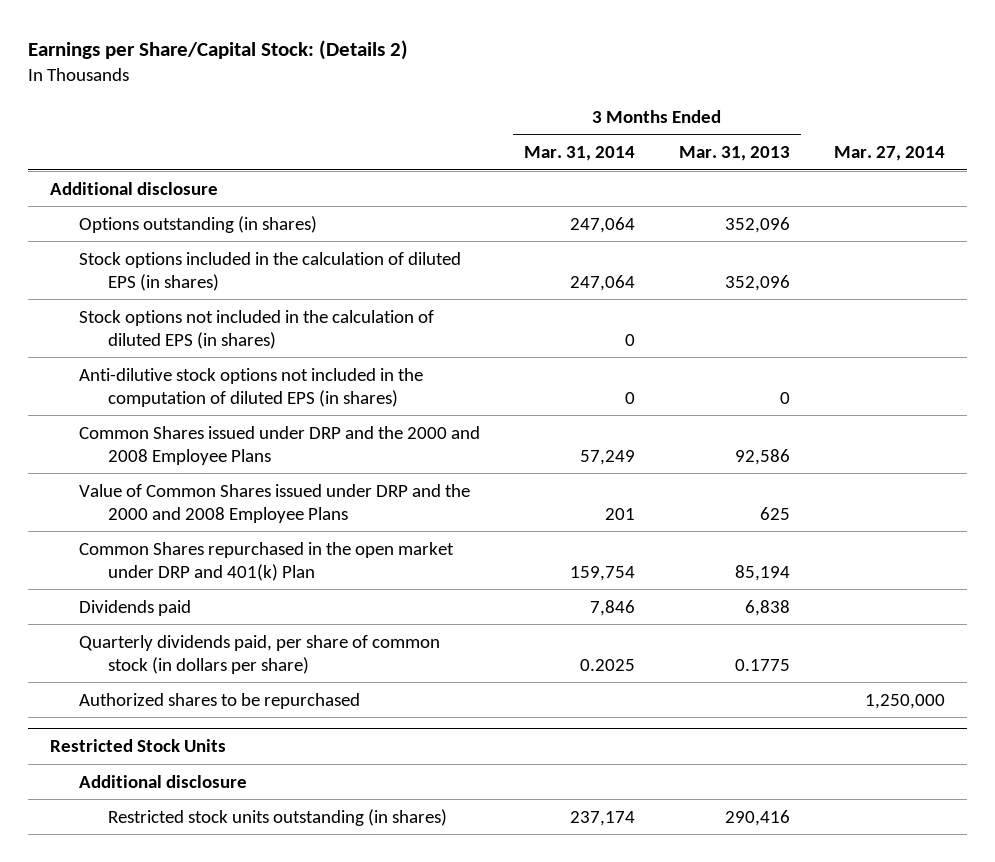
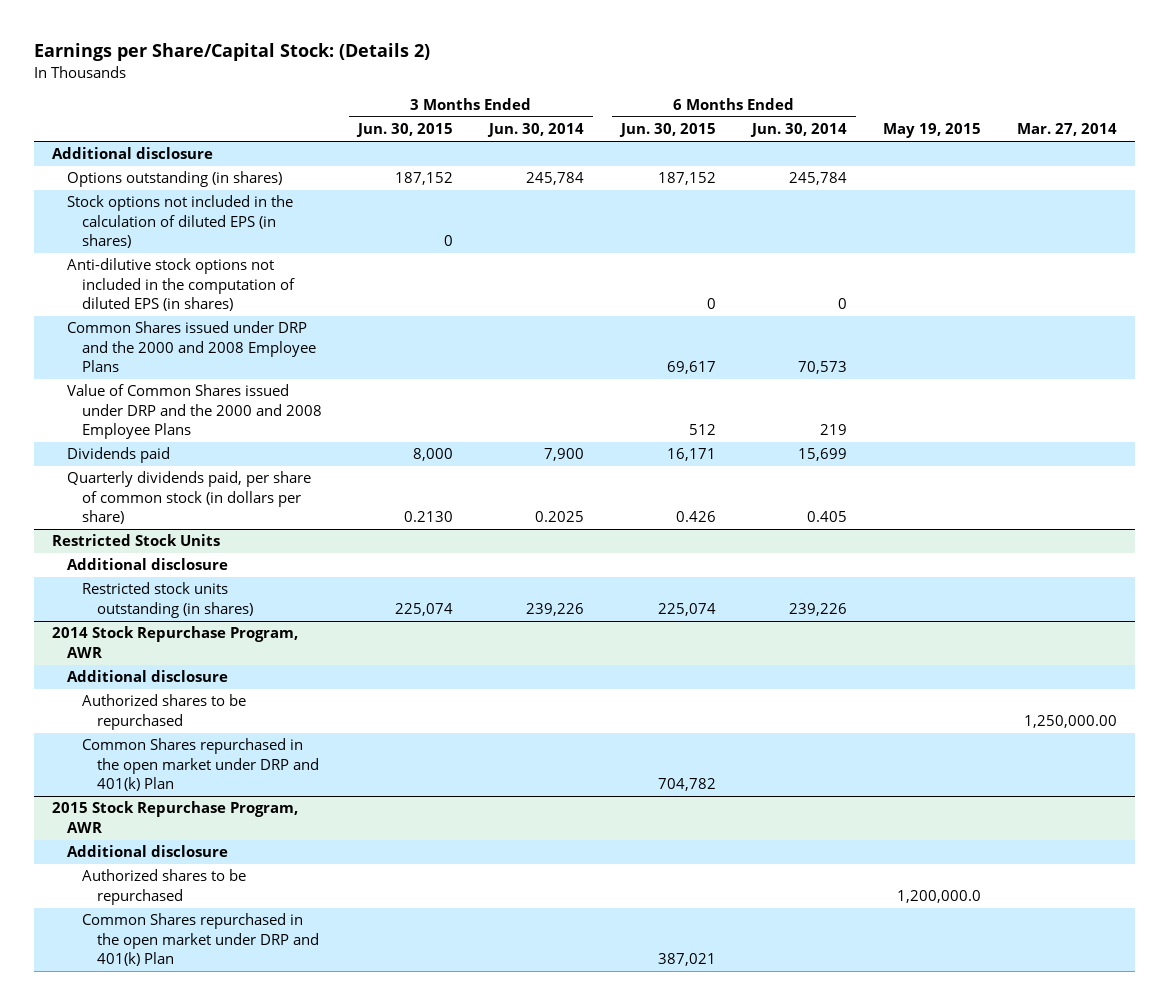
- | 3 Months Ended Mar. 31, 2014 | 3 Months Ended Mar. 31, 2013 | Mar. 27, 2014
+ | 3 Months Ended Jun. 30, 2015 | 3 Months Ended Jun. 30, 2014 | 6 Months Ended Jun. 30, 2015 | 6 Months Ended Jun. 30, 2014 | May 19, 2015 | Mar. 27, 2014
- Stock options included in the calculation of diluted EPS (in shares) | 247,064 | 352,096 |
- Common Shares repurchased in the open market under DRP and 401(k) Plan | 159,754 | 85,194 |
- Authorized shares to be repurchased | | | 1,250,000
+ 2014 Stock Repurchase Program, AWR
+ Additional disclosure
+ Authorized shares to be repurchased | | | | | | 1,250,000.00
+ Common Shares repurchased in the open market under DRP and 401(k) Plan | | | 704,782 | | |
+ 2015 Stock Repurchase Program, AWR
+ Additional disclosure
+ Authorized shares to be repurchased | | | | | 1,200,000.0 |
+ Common Shares repurchased in the open market under DRP and 401(k) Plan | | | 387,021 | | |

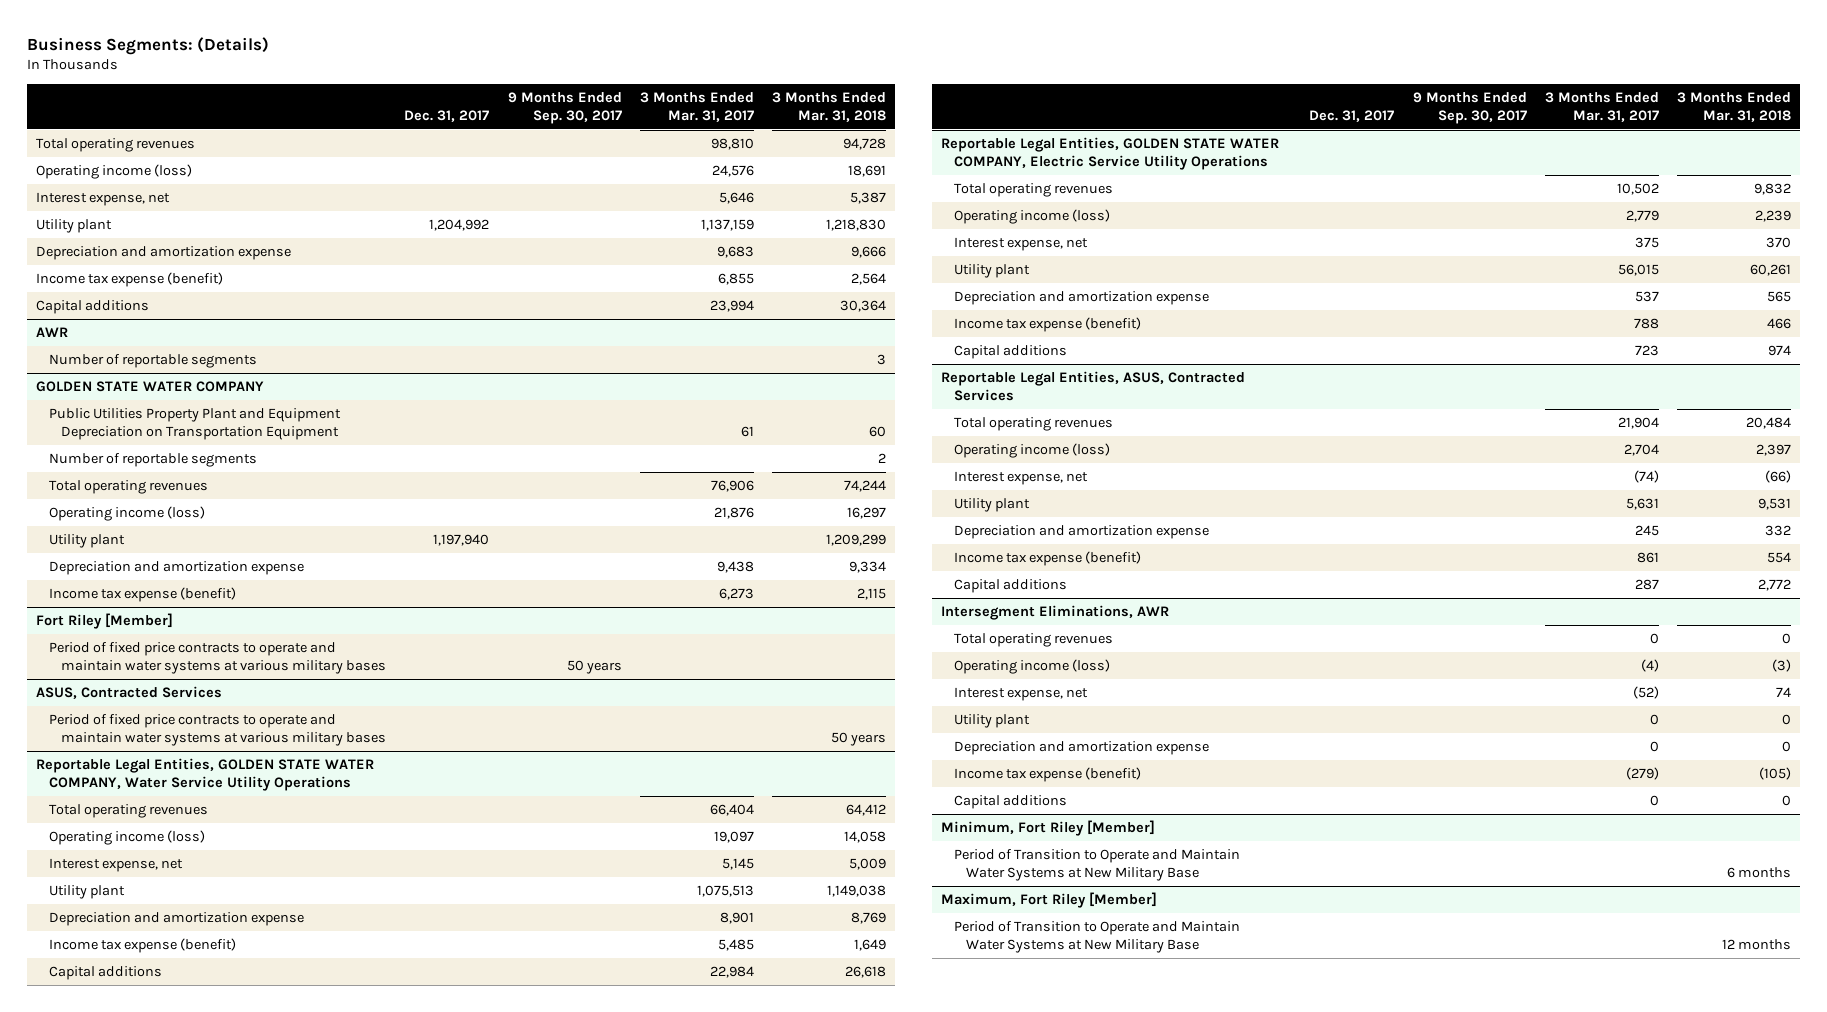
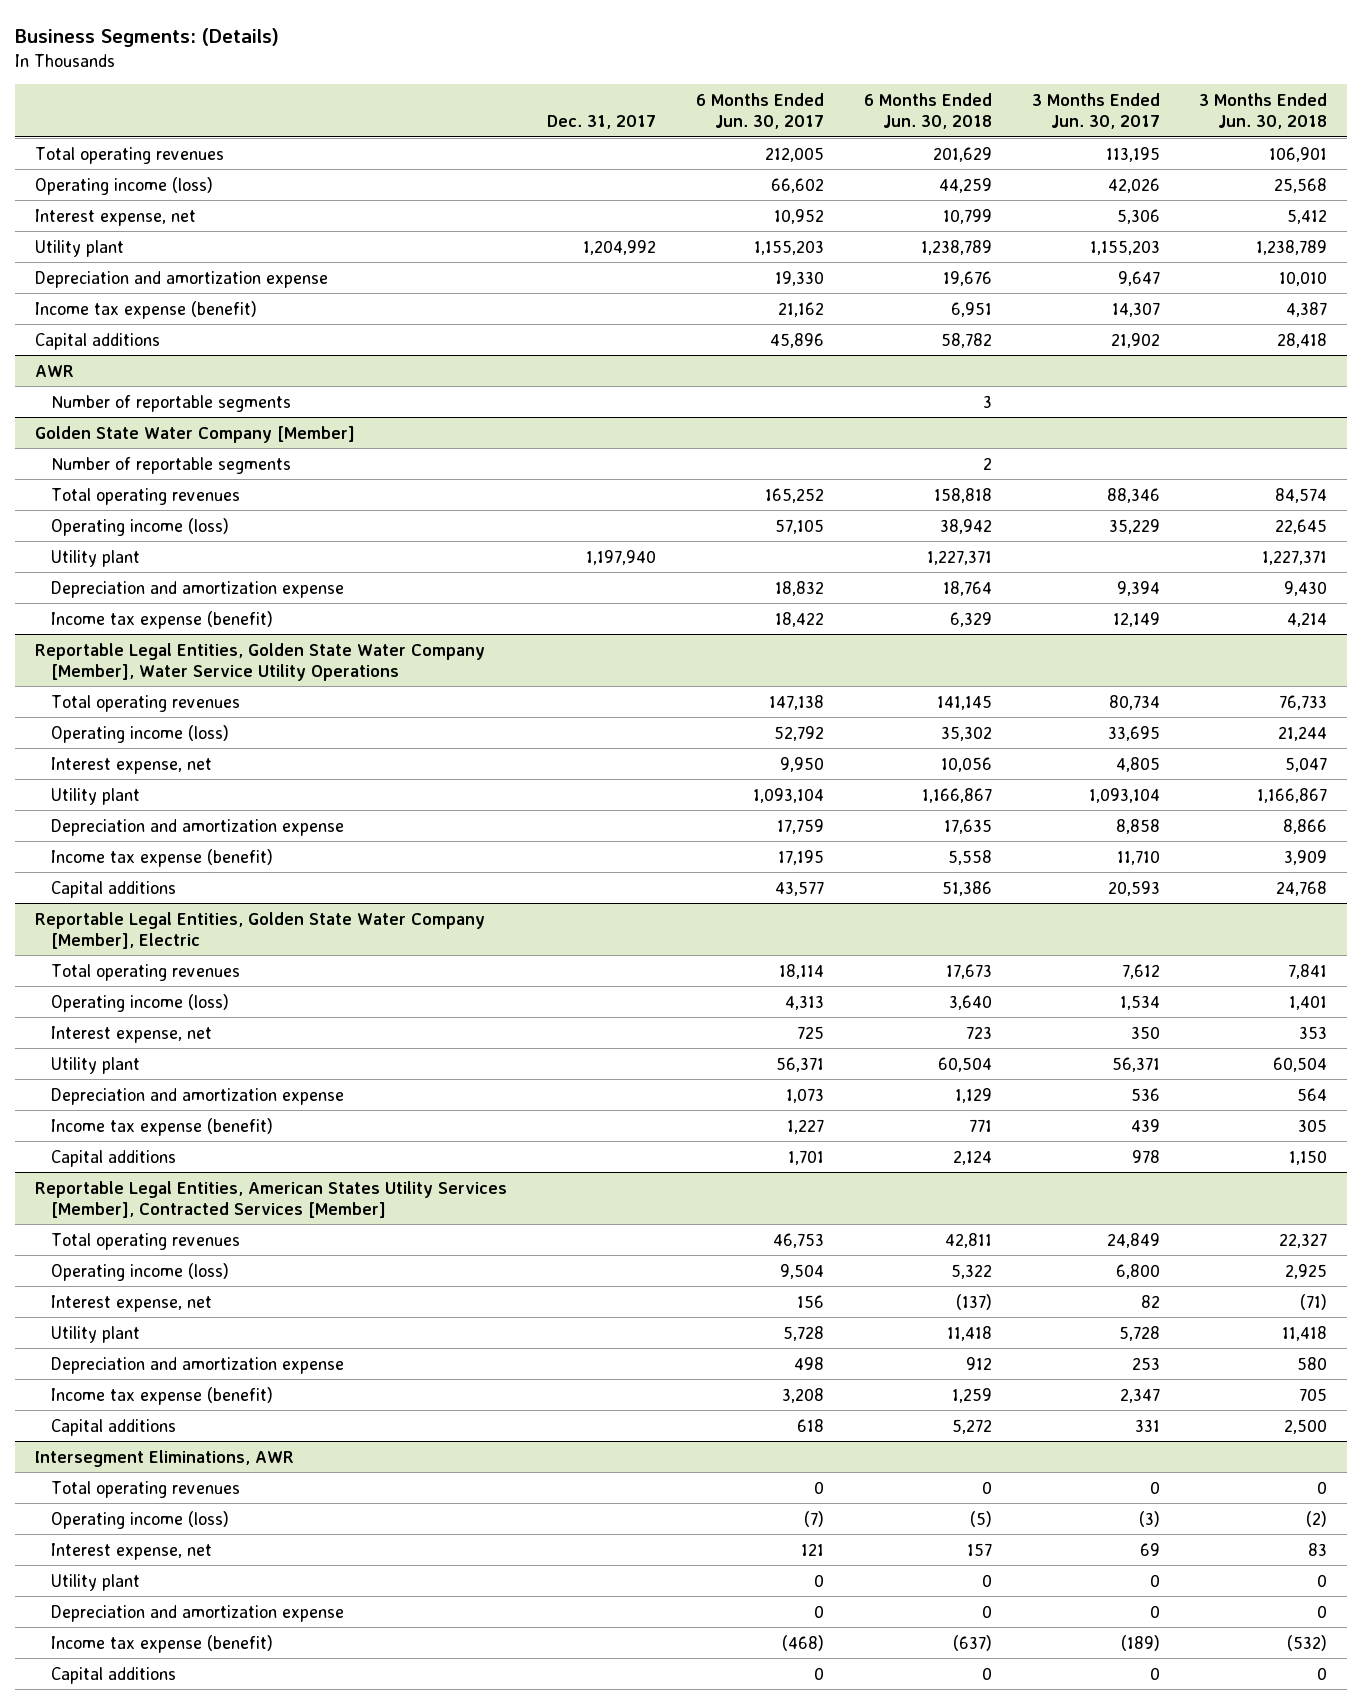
- | Dec. 31, 2017 | 9 Months Ended Sep. 30, 2017 | 3 Months Ended Mar. 31, 2017 | 3 Months Ended Mar. 31, 2018
+ | Dec. 31, 2017 | 6 Months Ended Jun. 30, 2017 | 6 Months Ended Jun. 30, 2018 | 3 Months Ended Jun. 30, 2017 | 3 Months Ended Jun. 30, 2018
- GOLDEN STATE WATER COMPANY
- Public Utilities Property Plant and Equipment Depreciation on Transportation Equipment | | | 61 | 60
+ Golden State Water Company [Member]
- Fort Riley [Member]
- Period of fixed price contracts to operate and maintain water systems at various military bases | | 50 years | |
- ASUS, Contracted Services
- Period of fixed price contracts to operate and maintain water systems at various military bases | | | | 50 years
- Reportable Legal Entities, GOLDEN STATE WATER COMPANY, Water Service Utility Operations
+ Reportable Legal Entities, Golden State Water Company [Member], Water Service Utility Operations
- Reportable Legal Entities, GOLDEN STATE WATER COMPANY, Electric Service Utility Operations
+ Reportable Legal Entities, Golden State Water Company [Member], Electric
- Reportable Legal Entities, ASUS, Contracted Services
+ Reportable Legal Entities, American States Utility Services [Member], Contracted Services [Member]
- Minimum, Fort Riley [Member]
- Period of Transition to Operate and Maintain Water Systems at New Military Base | | | | 6 months
- Maximum, Fort Riley [Member]
- Period of Transition to Operate and Maintain Water Systems at New Military Base | | | | 12 months

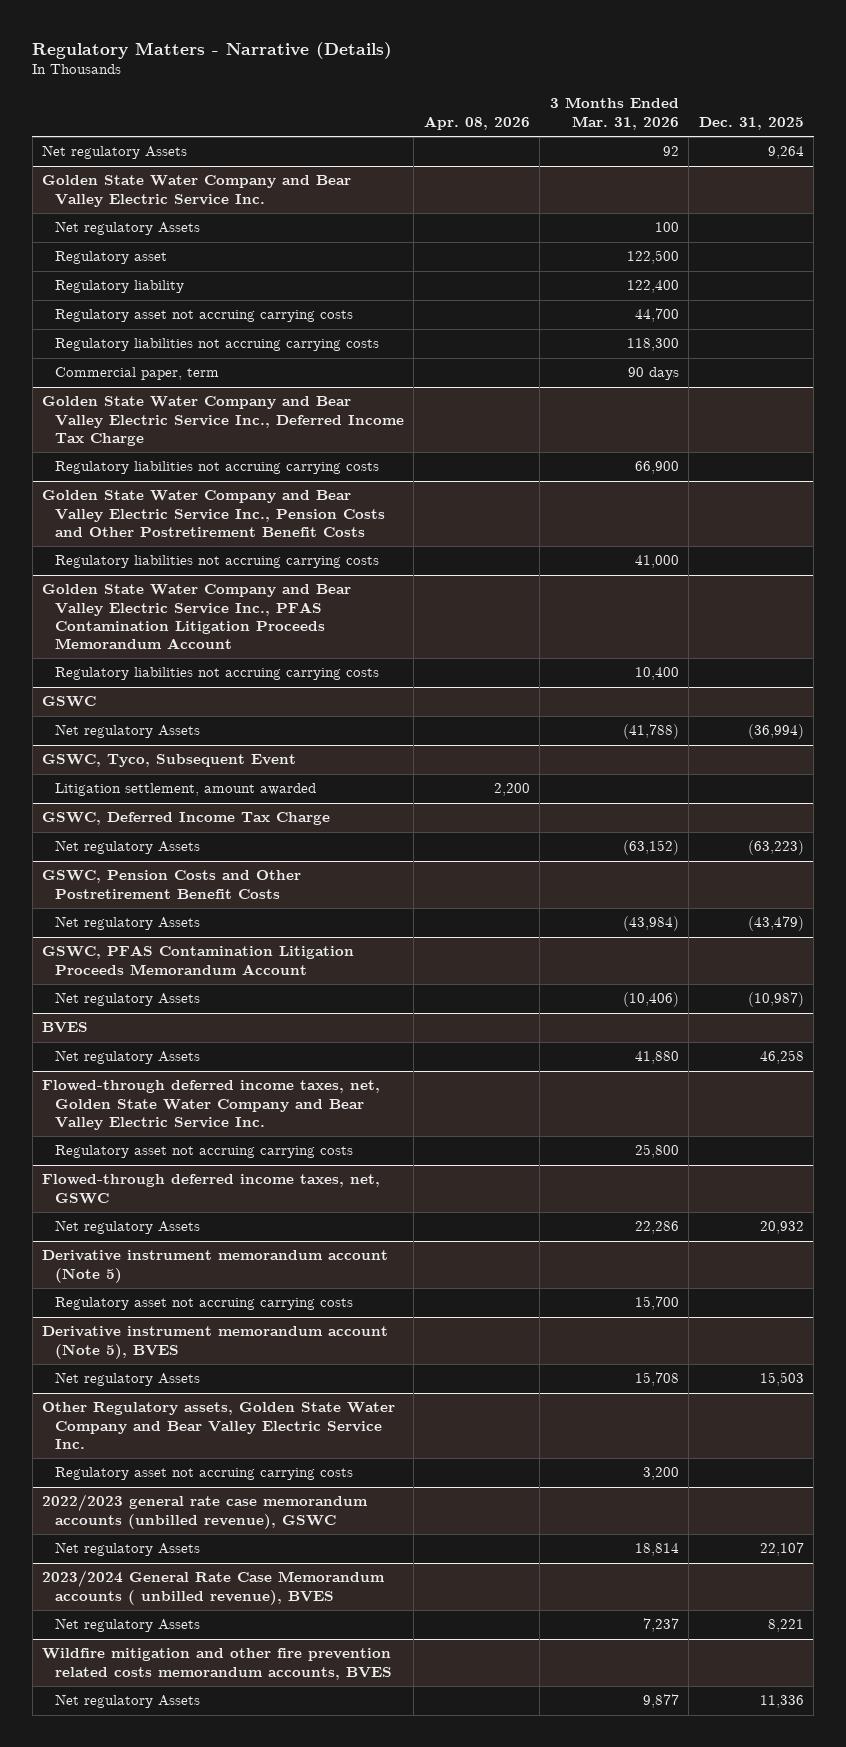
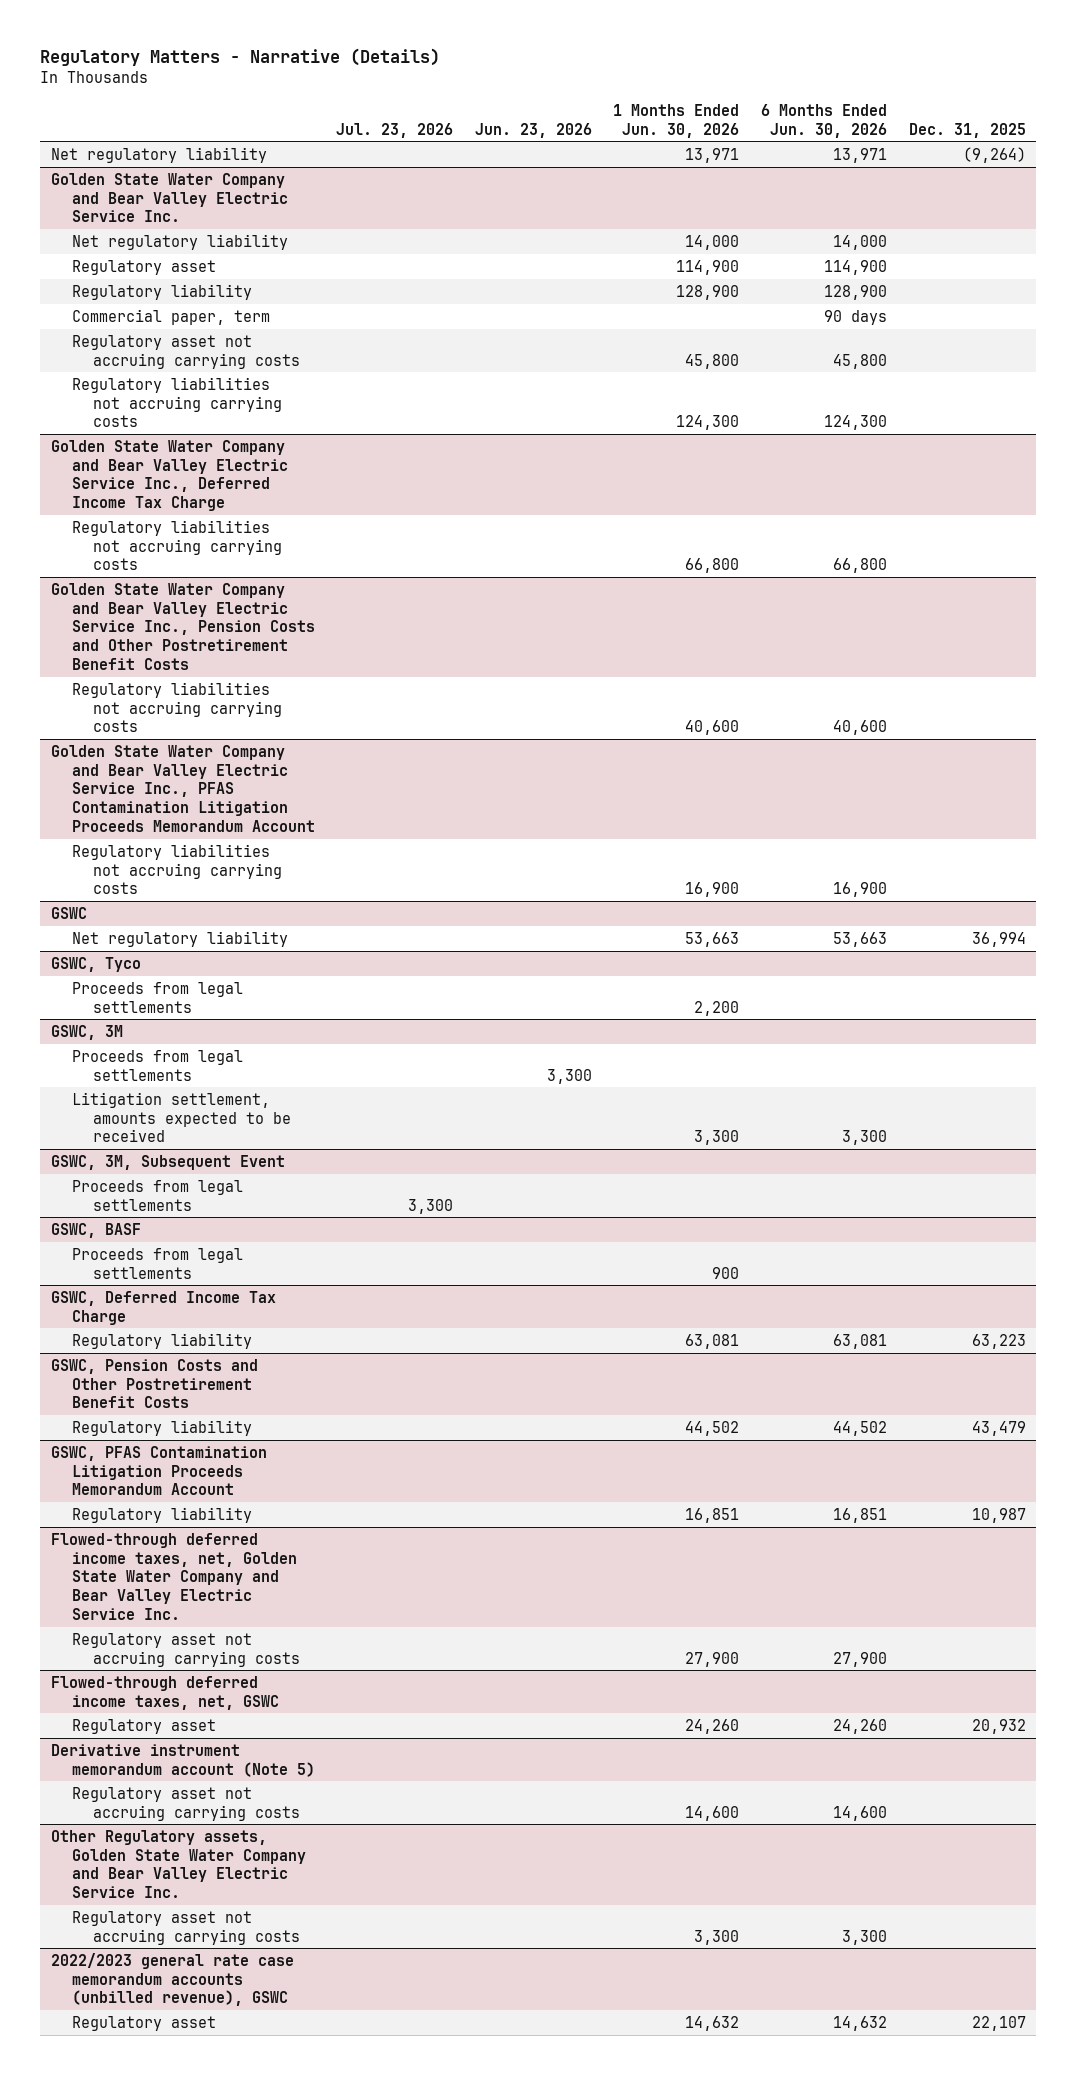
- | Apr. 08, 2026 | 3 Months Ended Mar. 31, 2026 | Dec. 31, 2025
+ | Jul. 23, 2026 | Jun. 23, 2026 | 1 Months Ended Jun. 30, 2026 | 6 Months Ended Jun. 30, 2026 | Dec. 31, 2025
- Net regulatory Assets | | 92 | 9,264
+ Net regulatory liability | | | 13,971 | 13,971 | (9,264)
@ Golden State Water Company and Bear Valley Electric Service Inc.
- Net regulatory Assets | | 100 |
+ Net regulatory liability | | | 14,000 | 14,000 |
moved up: Commercial paper, term | | | | 90 days |
@ GSWC
- Net regulatory Assets | | (41,788) | (36,994)
- GSWC, Tyco, Subsequent Event
- Litigation settlement, amount awarded | 2,200 | |
@ GSWC
+ Net regulatory liability | | | 53,663 | 53,663 | 36,994
+ GSWC, Tyco
+ Proceeds from legal settlements | | | 2,200 | |
+ GSWC, 3M
+ Proceeds from legal settlements | | 3,300 | | |
+ Litigation settlement, amounts expected to be received | | | 3,300 | 3,300 |
+ GSWC, 3M, Subsequent Event
+ Proceeds from legal settlements | 3,300 | | | |
+ GSWC, BASF
+ Proceeds from legal settlements | | | 900 | |
@ GSWC, Deferred Income Tax Charge
- Net regulatory Assets | | (63,152) | (63,223)
+ Regulatory liability | | | 63,081 | 63,081 | 63,223
@ GSWC, Pension Costs and Other Postretirement Benefit Costs
- Net regulatory Assets | | (43,984) | (43,479)
+ Regulatory liability | | | 44,502 | 44,502 | 43,479
@ GSWC, PFAS Contamination Litigation Proceeds Memorandum Account
- Net regulatory Assets | | (10,406) | (10,987)
- BVES
- Net regulatory Assets | | 41,880 | 46,258
@ GSWC, PFAS Contamination Litigation Proceeds Memorandum Account
+ Regulatory liability | | | 16,851 | 16,851 | 10,987
@ Flowed-through deferred income taxes, net, GSWC
- Net regulatory Assets | | 22,286 | 20,932
+ Regulatory asset | | | 24,260 | 24,260 | 20,932
- Derivative instrument memorandum account (Note 5), BVES
- Net regulatory Assets | | 15,708 | 15,503
@ 2022/2023 general rate case memorandum accounts (unbilled revenue), GSWC
- Net regulatory Assets | | 18,814 | 22,107
- 2023/2024 General Rate Case Memorandum accounts ( unbilled revenue), BVES
- Net regulatory Assets | | 7,237 | 8,221
- Wildfire mitigation and other fire prevention related costs memorandum accounts, BVES
- Net regulatory Assets | | 9,877 | 11,336
@ 2022/2023 general rate case memorandum accounts (unbilled revenue), GSWC
+ Regulatory asset | | | 14,632 | 14,632 | 22,107

